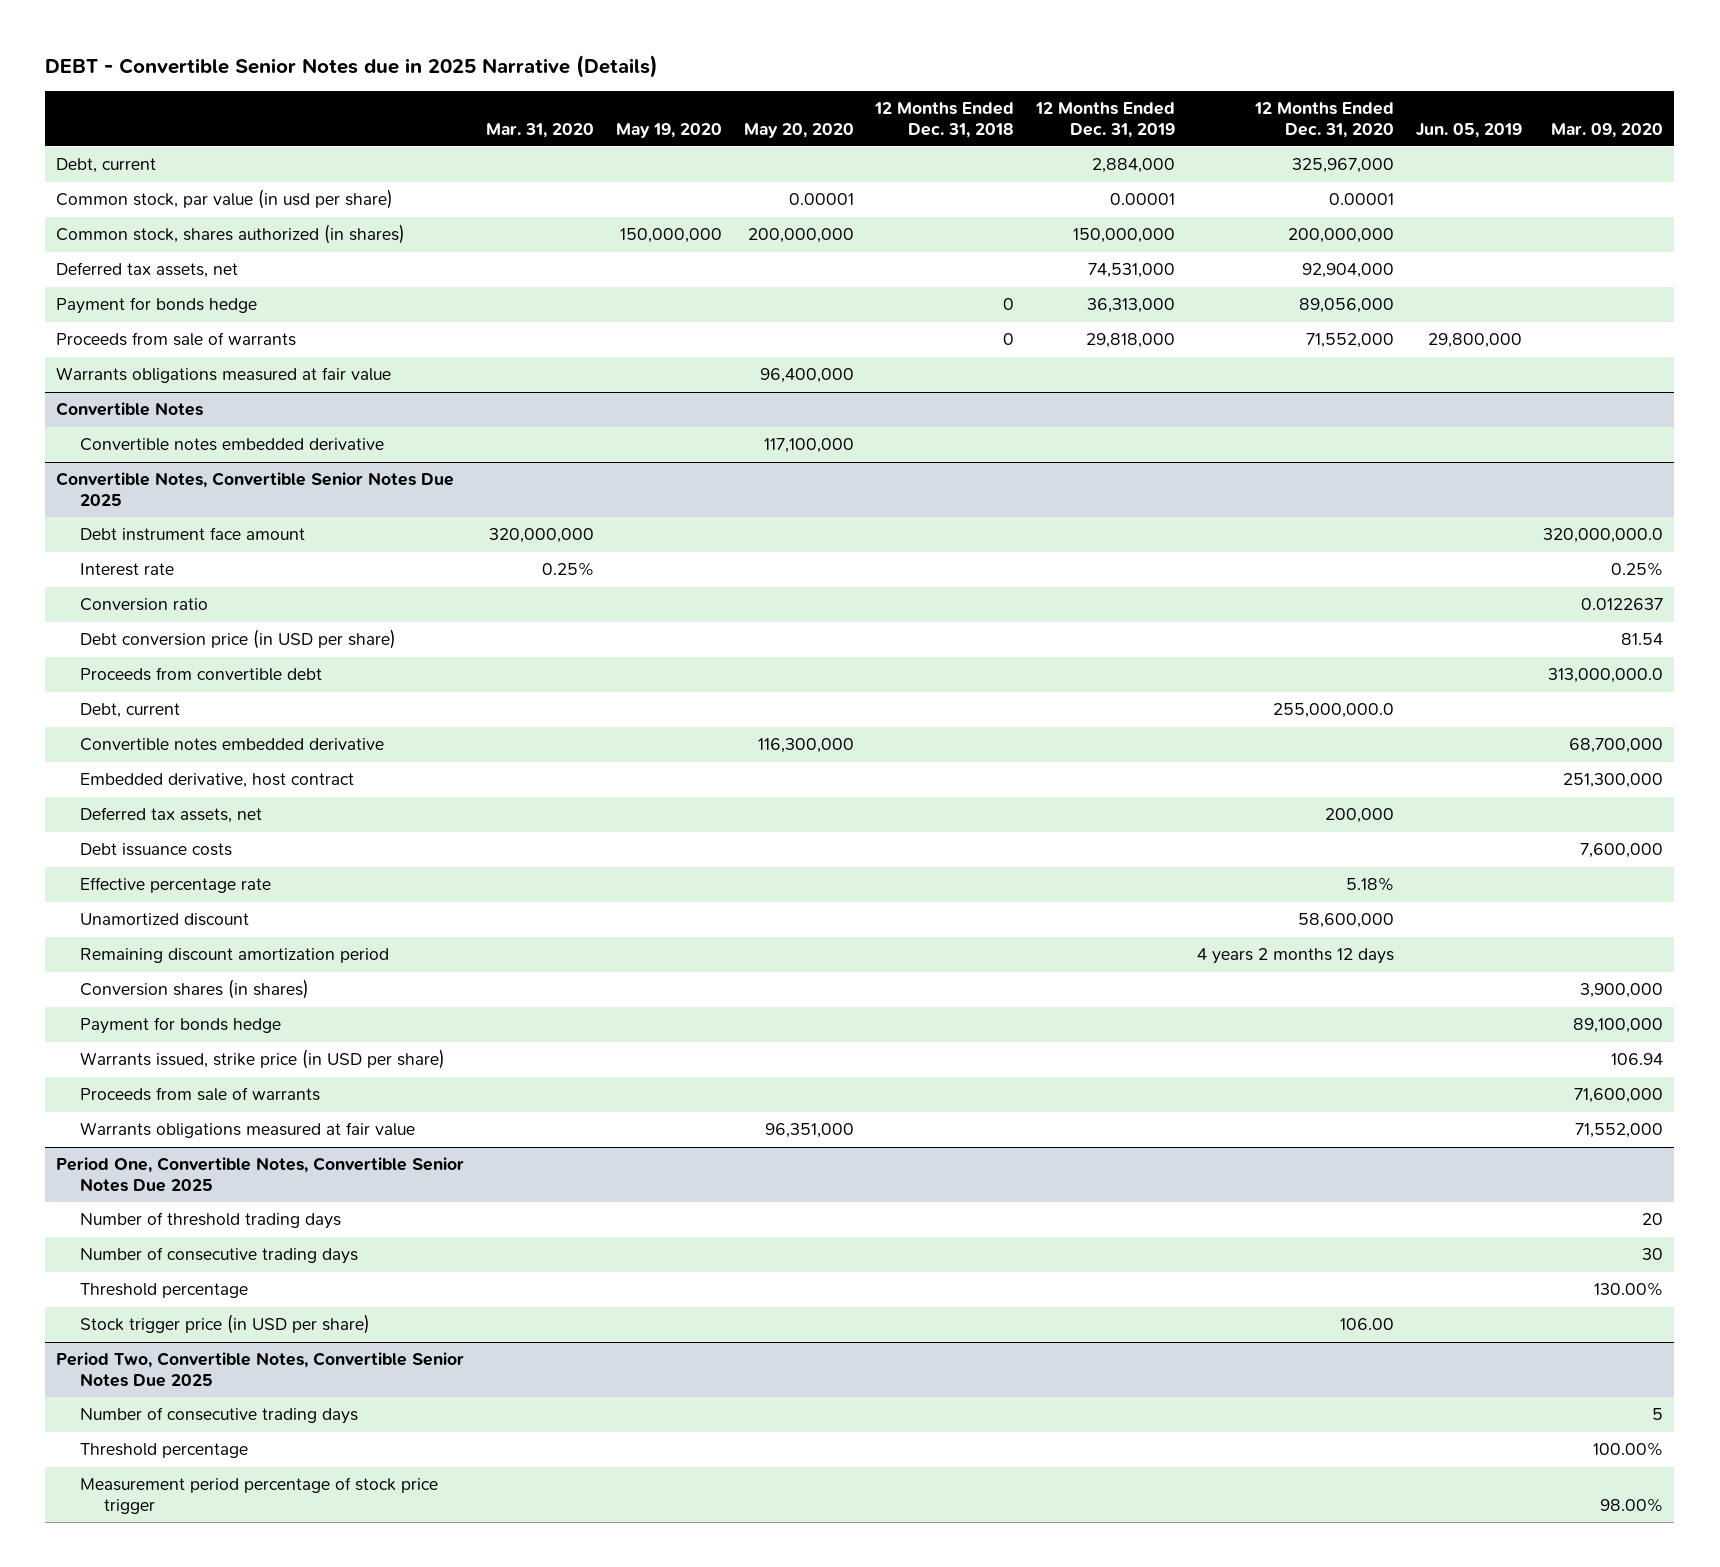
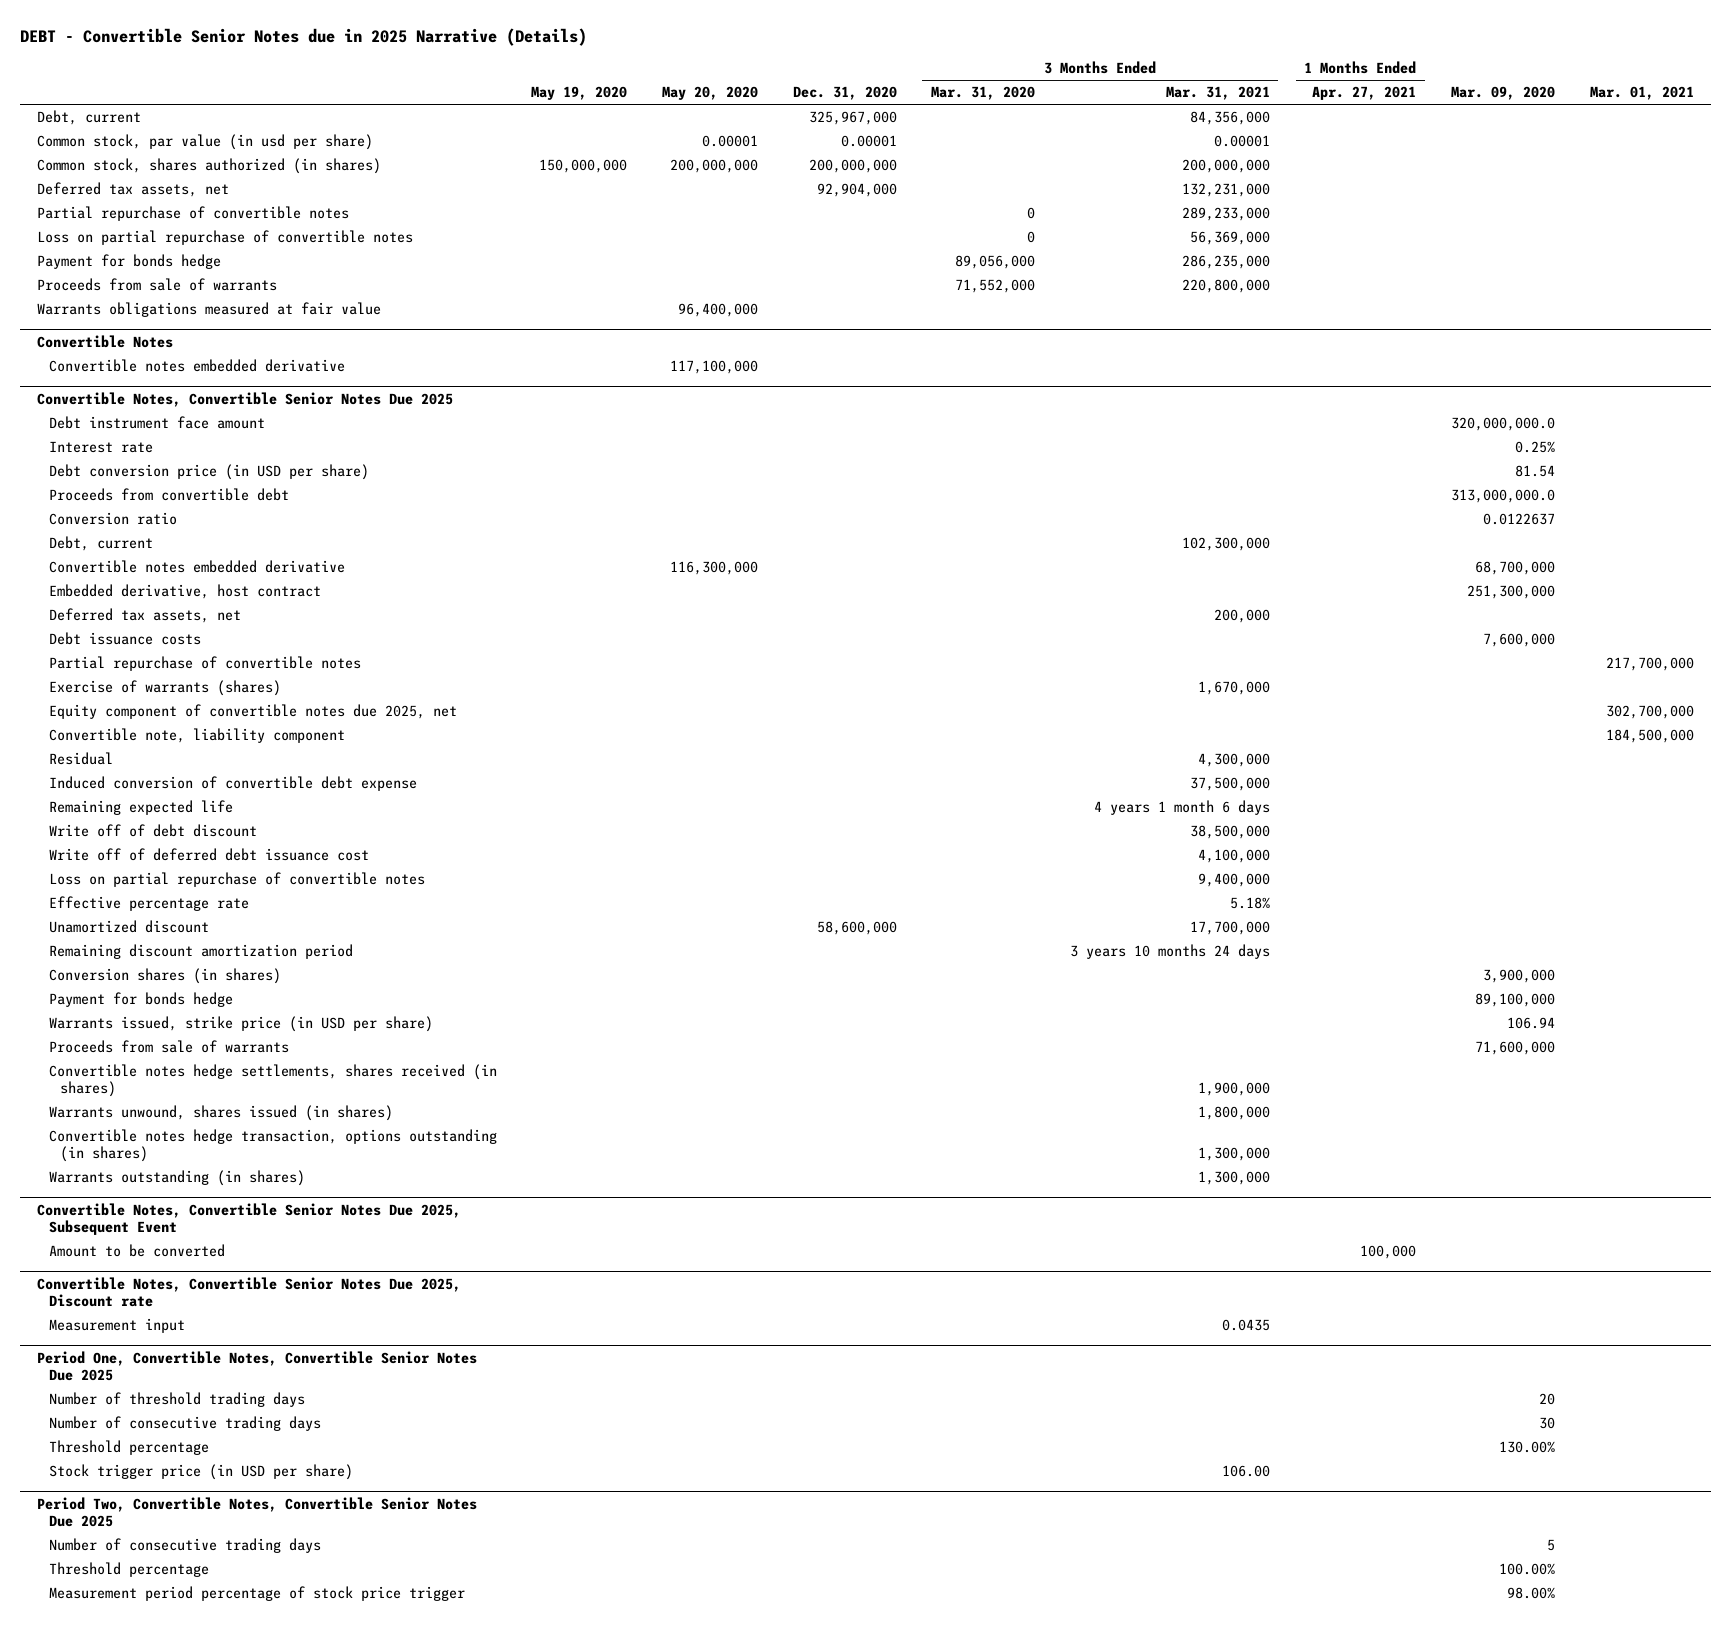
- | Mar. 31, 2020 | May 19, 2020 | May 20, 2020 | 12 Months Ended Dec. 31, 2018 | 12 Months Ended Dec. 31, 2019 | 12 Months Ended Dec. 31, 2020 | Jun. 05, 2019 | Mar. 09, 2020
+ | May 19, 2020 | May 20, 2020 | Dec. 31, 2020 | 3 Months Ended Mar. 31, 2020 | 3 Months Ended Mar. 31, 2021 | 1 Months Ended Apr. 27, 2021 | Mar. 09, 2020 | Mar. 01, 2021
+ Partial repurchase of convertible notes | | | | 0 | 289,233,000 | | |
+ Loss on partial repurchase of convertible notes | | | | 0 | 56,369,000 | | |
@ Convertible Notes, Convertible Senior Notes Due 2025
moved down: Conversion ratio | | | | | | | 0.0122637 |
+ Partial repurchase of convertible notes | | | | | | | | 217,700,000
+ Exercise of warrants (shares) | | | | | 1,670,000 | | |
+ Equity component of convertible notes due 2025, net | | | | | | | | 302,700,000
+ Convertible note, liability component | | | | | | | | 184,500,000
+ Residual | | | | | 4,300,000 | | |
+ Induced conversion of convertible debt expense | | | | | 37,500,000 | | |
+ Remaining expected life | | | | | 4 years 1 month 6 days | | |
+ Write off of debt discount | | | | | 38,500,000 | | |
+ Write off of deferred debt issuance cost | | | | | 4,100,000 | | |
+ Loss on partial repurchase of convertible notes | | | | | 9,400,000 | | |
- Warrants obligations measured at fair value | | | 96,351,000 | | | | | 71,552,000
+ Convertible notes hedge settlements, shares received (in shares) | | | | | 1,900,000 | | |
+ Warrants unwound, shares issued (in shares) | | | | | 1,800,000 | | |
+ Convertible notes hedge transaction, options outstanding (in shares) | | | | | 1,300,000 | | |
+ Warrants outstanding (in shares) | | | | | 1,300,000 | | |
+ Convertible Notes, Convertible Senior Notes Due 2025, Subsequent Event
+ Amount to be converted | | | | | | 100,000 | |
+ Convertible Notes, Convertible Senior Notes Due 2025, Discount rate
+ Measurement input | | | | | 0.0435 | | |

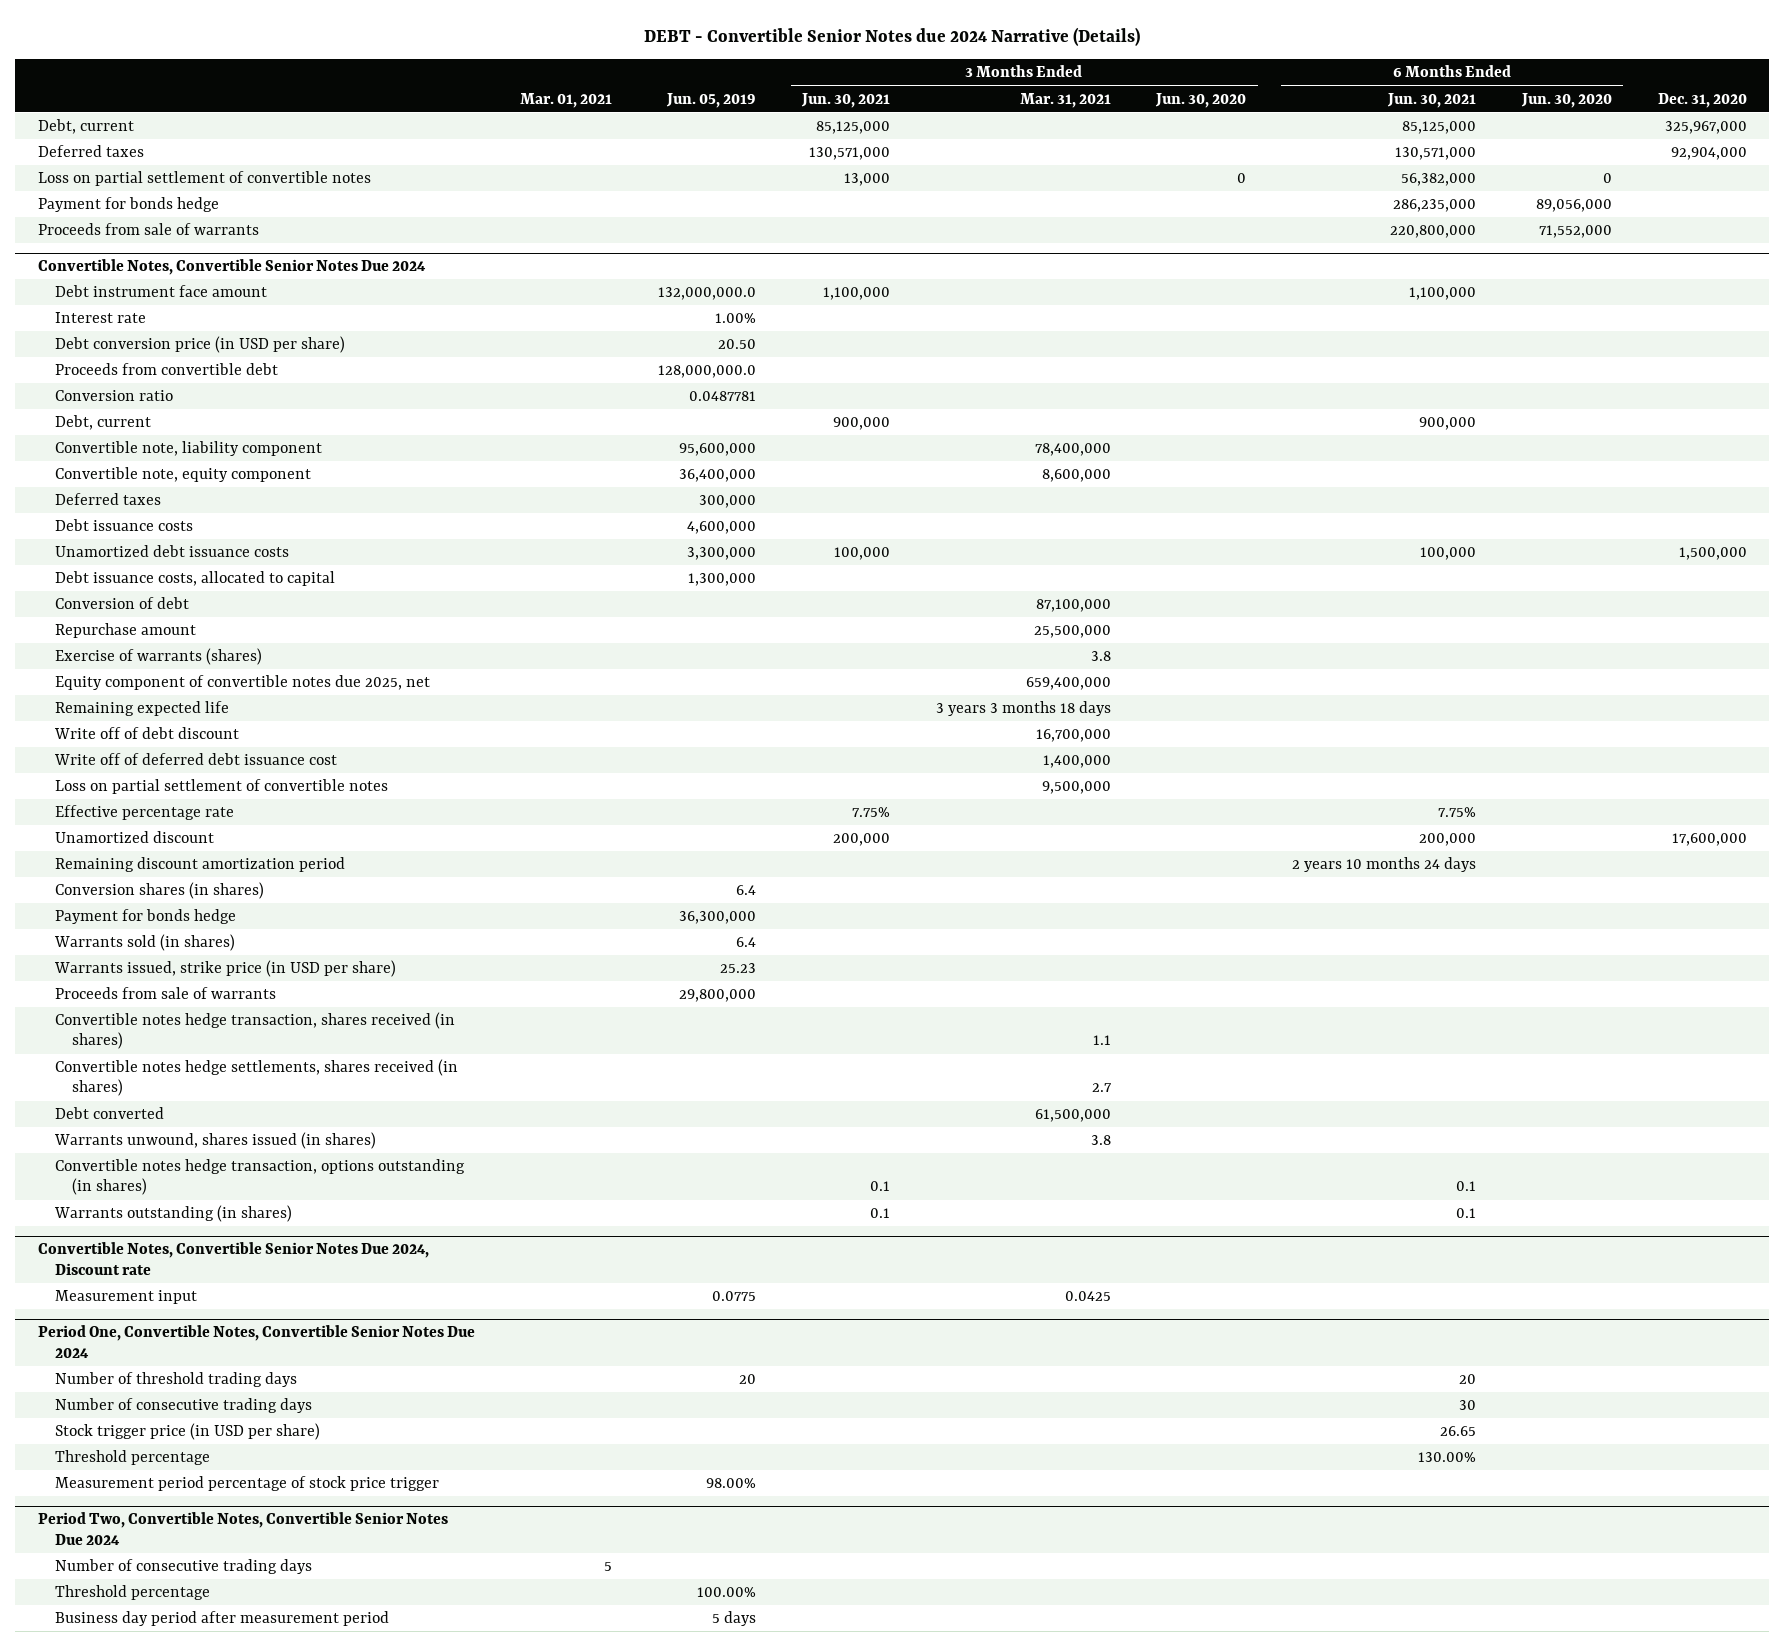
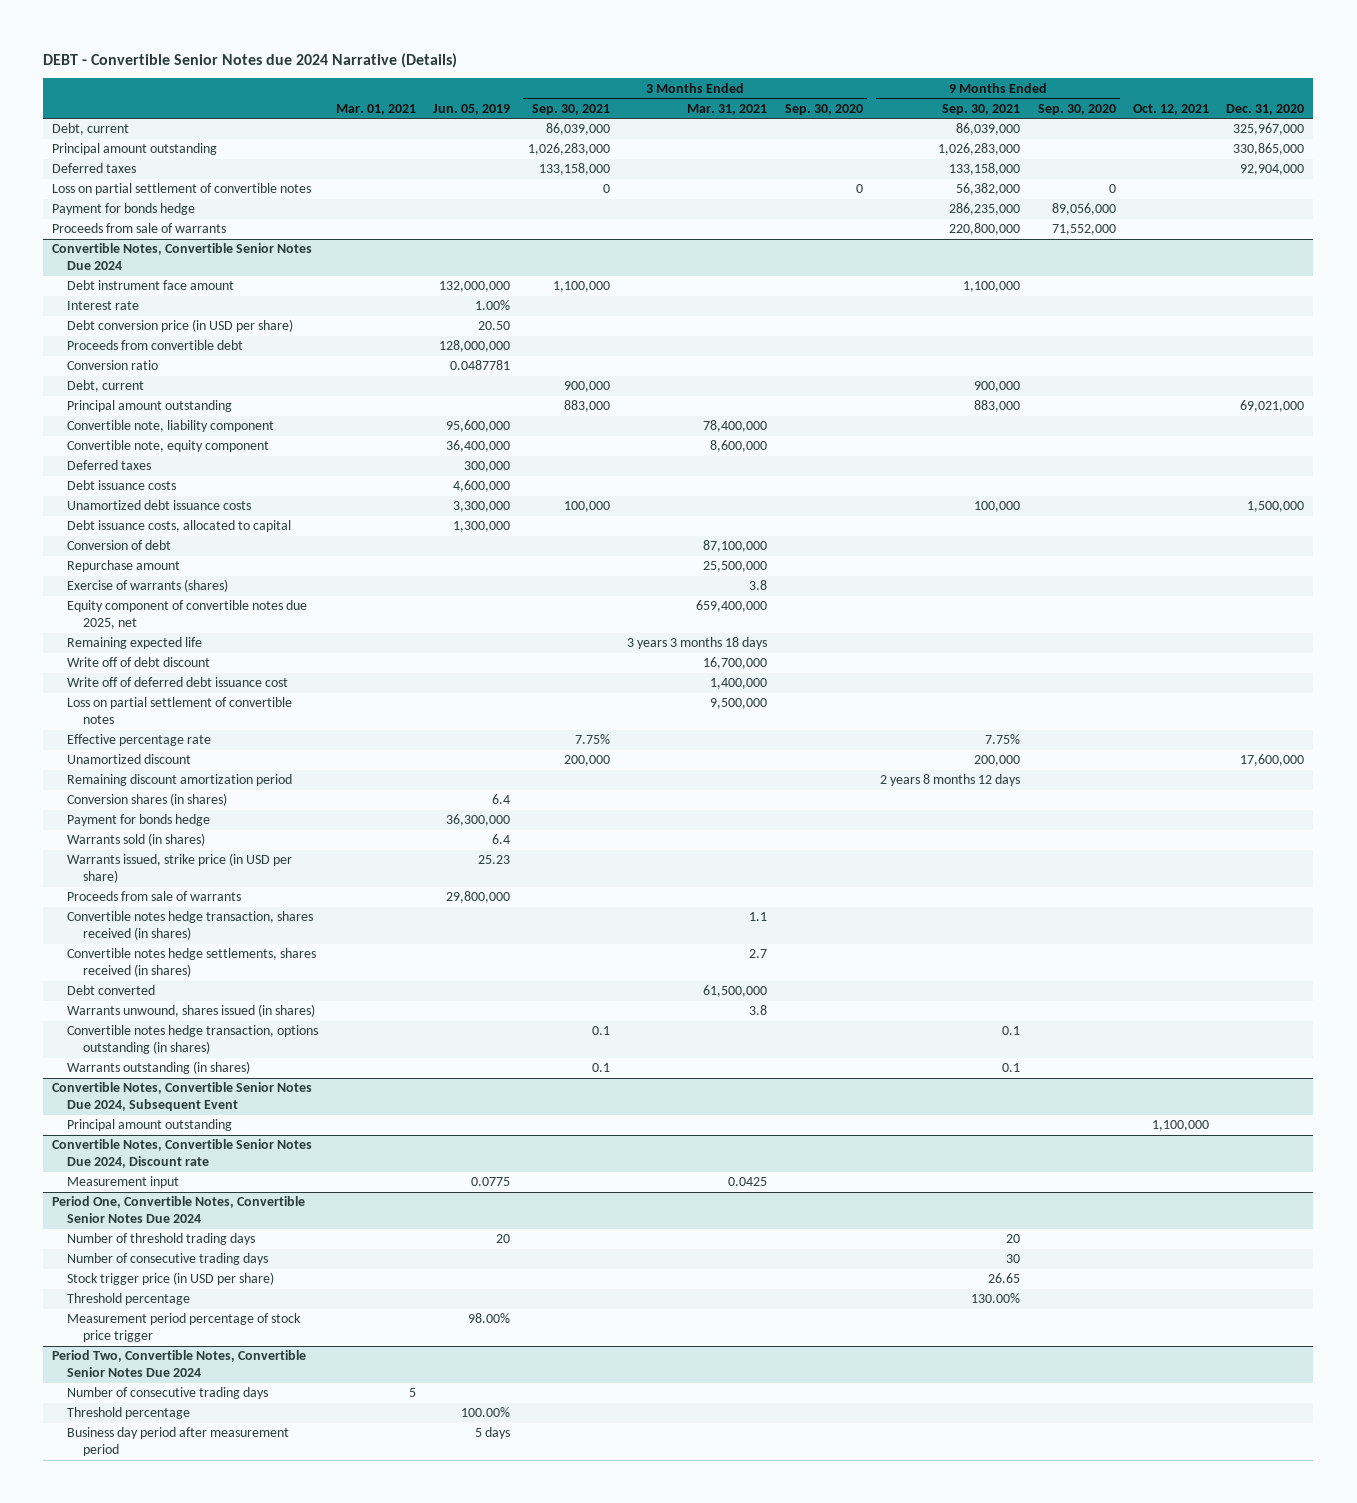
- | Mar. 01, 2021 | Jun. 05, 2019 | 3 Months Ended Jun. 30, 2021 | 3 Months Ended Mar. 31, 2021 | 3 Months Ended Jun. 30, 2020 | 6 Months Ended Jun. 30, 2021 | 6 Months Ended Jun. 30, 2020 | Dec. 31, 2020
+ | Mar. 01, 2021 | Jun. 05, 2019 | 3 Months Ended Sep. 30, 2021 | 3 Months Ended Mar. 31, 2021 | 3 Months Ended Sep. 30, 2020 | 9 Months Ended Sep. 30, 2021 | 9 Months Ended Sep. 30, 2020 | Oct. 12, 2021 | Dec. 31, 2020
+ Principal amount outstanding | | | 1,026,283,000 | | | 1,026,283,000 | | | 330,865,000
@ Convertible Notes, Convertible Senior Notes Due 2024
- Debt instrument face amount | | 132,000,000.0 | 1,100,000 | | | 1,100,000 | |
+ Debt instrument face amount | | 132,000,000 | 1,100,000 | | | 1,100,000 | | |
- Proceeds from convertible debt | | 128,000,000.0 | | | | | |
+ Proceeds from convertible debt | | 128,000,000 | | | | | | |
+ Principal amount outstanding | | | 883,000 | | | 883,000 | | | 69,021,000
+ Convertible Notes, Convertible Senior Notes Due 2024, Subsequent Event
+ Principal amount outstanding | | | | | | | | 1,100,000 |

